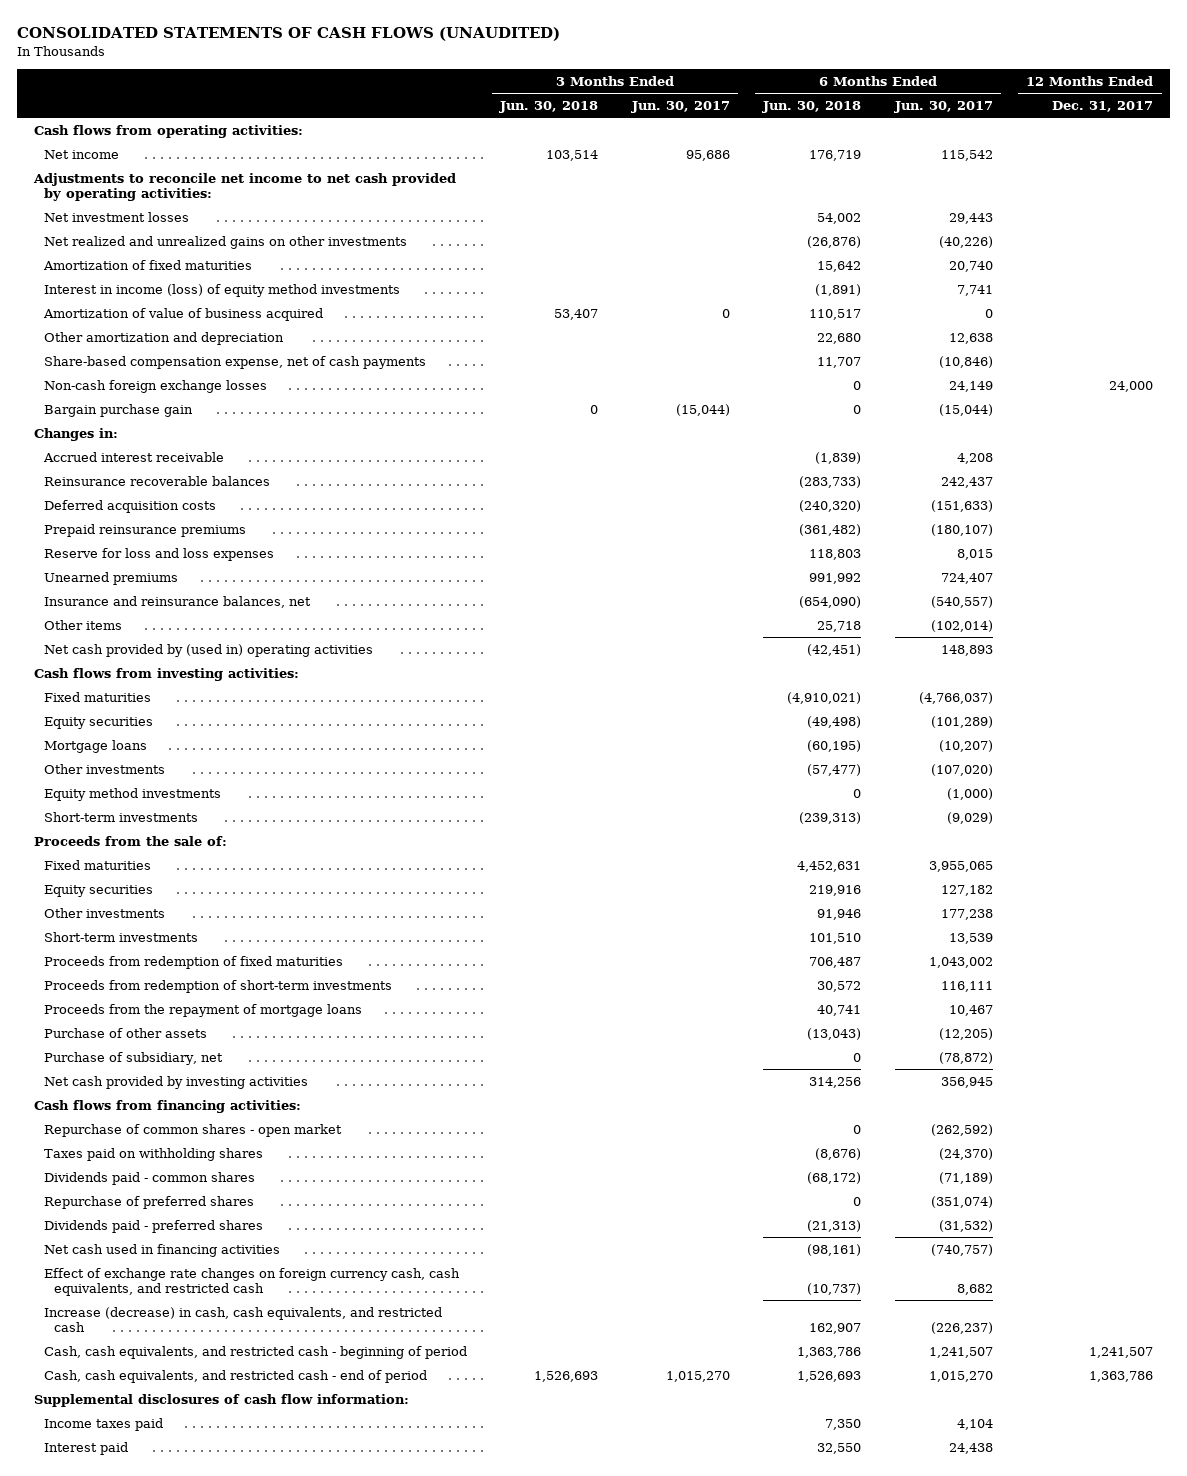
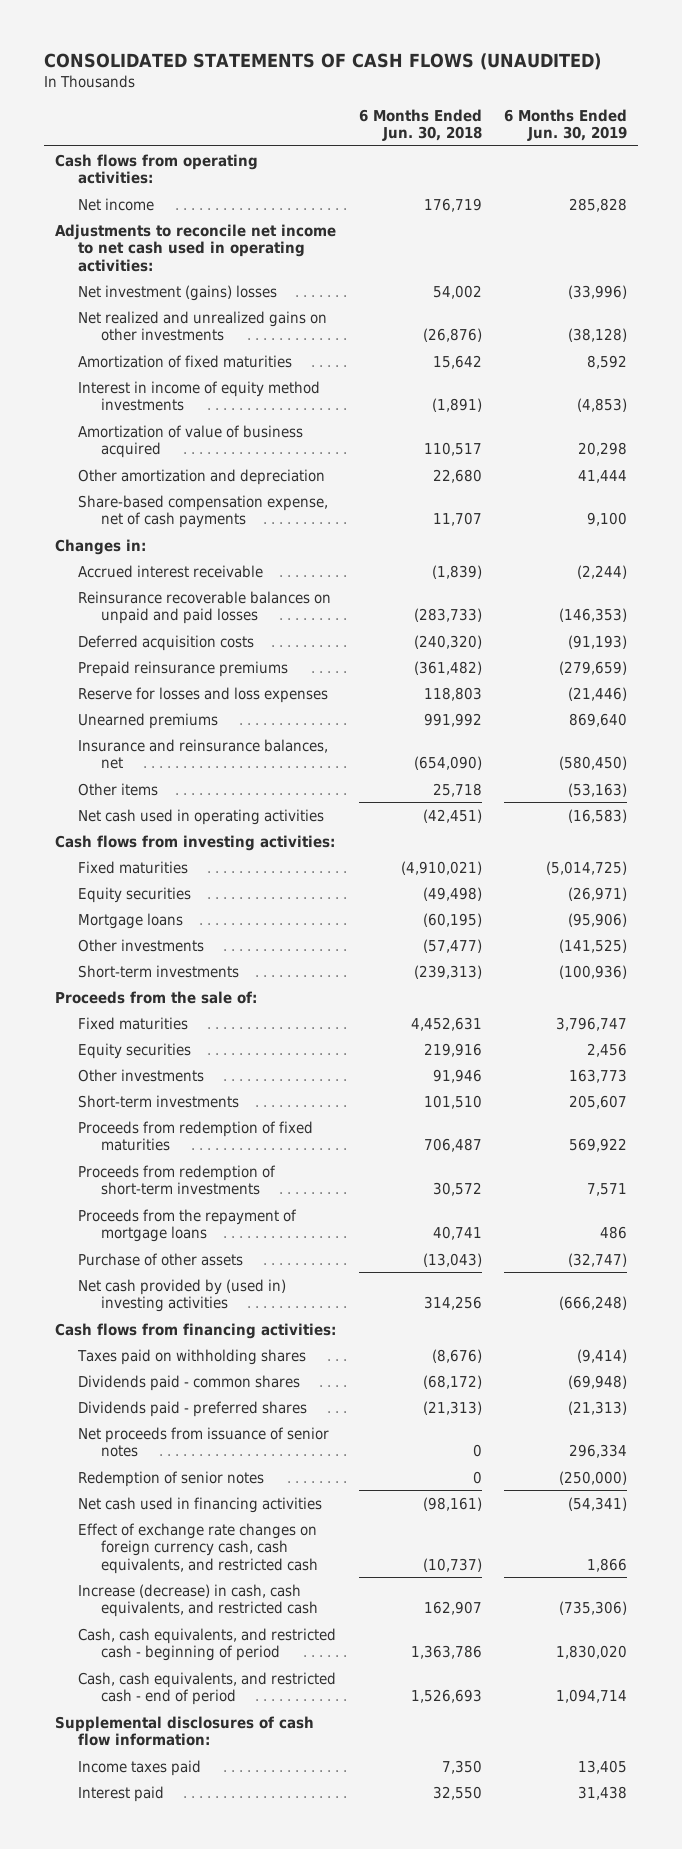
- | 3 Months Ended Jun. 30, 2018 | 3 Months Ended Jun. 30, 2017 | 6 Months Ended Jun. 30, 2018 | 6 Months Ended Jun. 30, 2017 | 12 Months Ended Dec. 31, 2017
+ | 6 Months Ended Jun. 30, 2018 | 6 Months Ended Jun. 30, 2019
- Adjustments to reconcile net income to net cash provided by operating activities:
- Net investment losses | | | 54,002 | 29,443 |
+ Adjustments to reconcile net income to net cash used in operating activities:
+ Net investment (gains) losses | 54,002 | (33,996)
- Interest in income (loss) of equity method investments | | | (1,891) | 7,741 |
+ Interest in income of equity method investments | (1,891) | (4,853)
- Non-cash foreign exchange losses | | | 0 | 24,149 | 24,000
- Bargain purchase gain | 0 | (15,044) | 0 | (15,044) |
- Reinsurance recoverable balances | | | (283,733) | 242,437 |
+ Reinsurance recoverable balances on unpaid and paid losses | (283,733) | (146,353)
- Reserve for loss and loss expenses | | | 118,803 | 8,015 |
+ Reserve for losses and loss expenses | 118,803 | (21,446)
- Net cash provided by (used in) operating activities | | | (42,451) | 148,893 |
+ Net cash used in operating activities | (42,451) | (16,583)
- Equity method investments | | | 0 | (1,000) |
- Purchase of subsidiary, net | | | 0 | (78,872) |
- Net cash provided by investing activities | | | 314,256 | 356,945 |
+ Net cash provided by (used in) investing activities | 314,256 | (666,248)
- Repurchase of common shares - open market | | | 0 | (262,592) |
- Repurchase of preferred shares | | | 0 | (351,074) |
+ Net proceeds from issuance of senior notes | 0 | 296,334
+ Redemption of senior notes | 0 | (250,000)

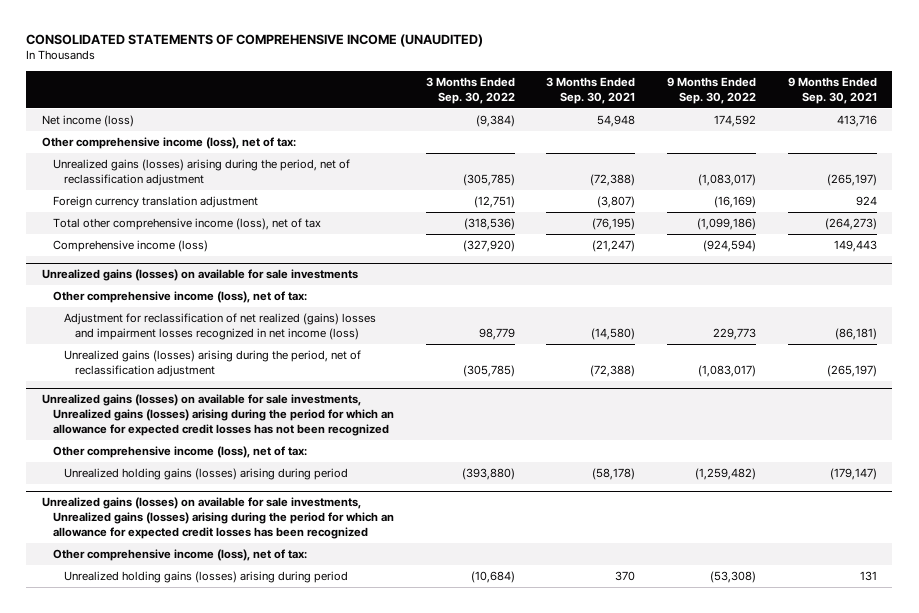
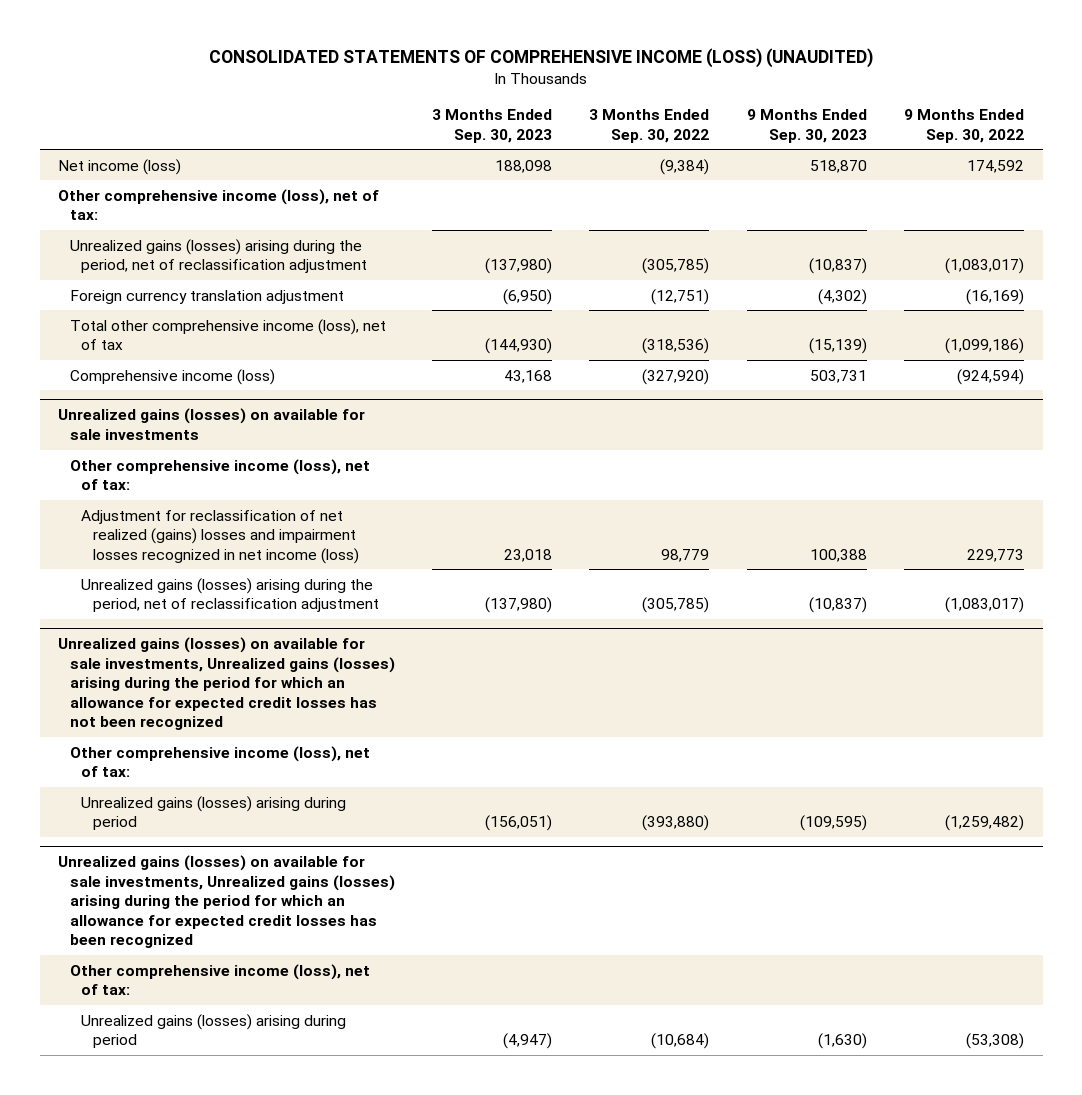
- CONSOLIDATED STATEMENTS OF COMPREHENSIVE INCOME (UNAUDITED)
+ CONSOLIDATED STATEMENTS OF COMPREHENSIVE INCOME (LOSS) (UNAUDITED)
- | 3 Months Ended Sep. 30, 2022 | 3 Months Ended Sep. 30, 2021 | 9 Months Ended Sep. 30, 2022 | 9 Months Ended Sep. 30, 2021
+ | 3 Months Ended Sep. 30, 2023 | 3 Months Ended Sep. 30, 2022 | 9 Months Ended Sep. 30, 2023 | 9 Months Ended Sep. 30, 2022
@ Unrealized gains (losses) on available for sale investments, Unrealized gains (losses) arising during the period for which an allowance for expected credit losses has not been recognized
- Unrealized holding gains (losses) arising during period | (393,880) | (58,178) | (1,259,482) | (179,147)
+ Unrealized gains (losses) arising during period | (156,051) | (393,880) | (109,595) | (1,259,482)
@ Unrealized gains (losses) on available for sale investments, Unrealized gains (losses) arising during the period for which an allowance for expected credit losses has been recognized
- Unrealized holding gains (losses) arising during period | (10,684) | 370 | (53,308) | 131
+ Unrealized gains (losses) arising during period | (4,947) | (10,684) | (1,630) | (53,308)

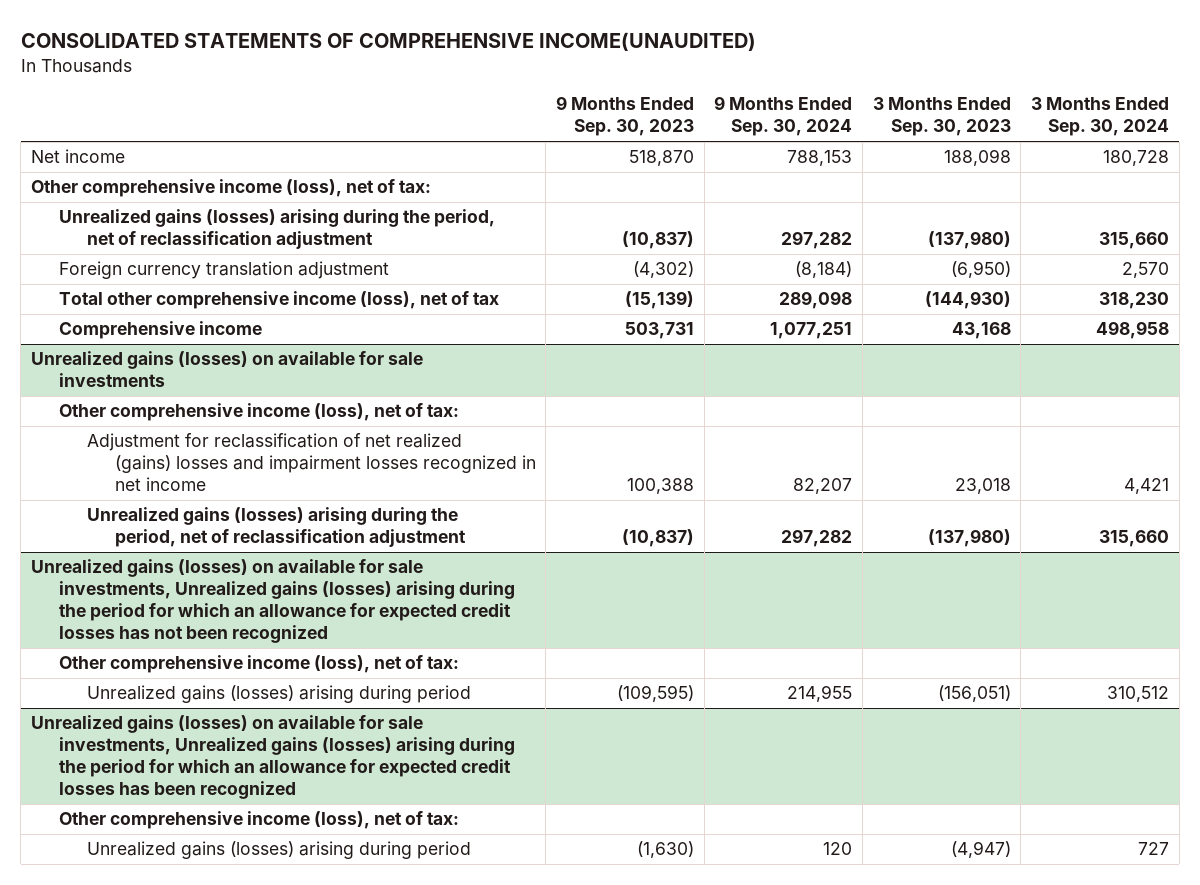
- CONSOLIDATED STATEMENTS OF COMPREHENSIVE INCOME (LOSS) (UNAUDITED)
+ CONSOLIDATED STATEMENTS OF COMPREHENSIVE INCOME(UNAUDITED)
- | 3 Months Ended Sep. 30, 2023 | 3 Months Ended Sep. 30, 2022 | 9 Months Ended Sep. 30, 2023 | 9 Months Ended Sep. 30, 2022
+ | 9 Months Ended Sep. 30, 2023 | 9 Months Ended Sep. 30, 2024 | 3 Months Ended Sep. 30, 2023 | 3 Months Ended Sep. 30, 2024
- Net income (loss) | 188,098 | (9,384) | 518,870 | 174,592
+ Net income | 518,870 | 788,153 | 188,098 | 180,728
- Comprehensive income (loss) | 43,168 | (327,920) | 503,731 | (924,594)
+ Comprehensive income | 503,731 | 1,077,251 | 43,168 | 498,958
@ Unrealized gains (losses) on available for sale investments
- Adjustment for reclassification of net realized (gains) losses and impairment losses recognized in net income (loss) | 23,018 | 98,779 | 100,388 | 229,773
+ Adjustment for reclassification of net realized (gains) losses and impairment losses recognized in net income | 100,388 | 82,207 | 23,018 | 4,421

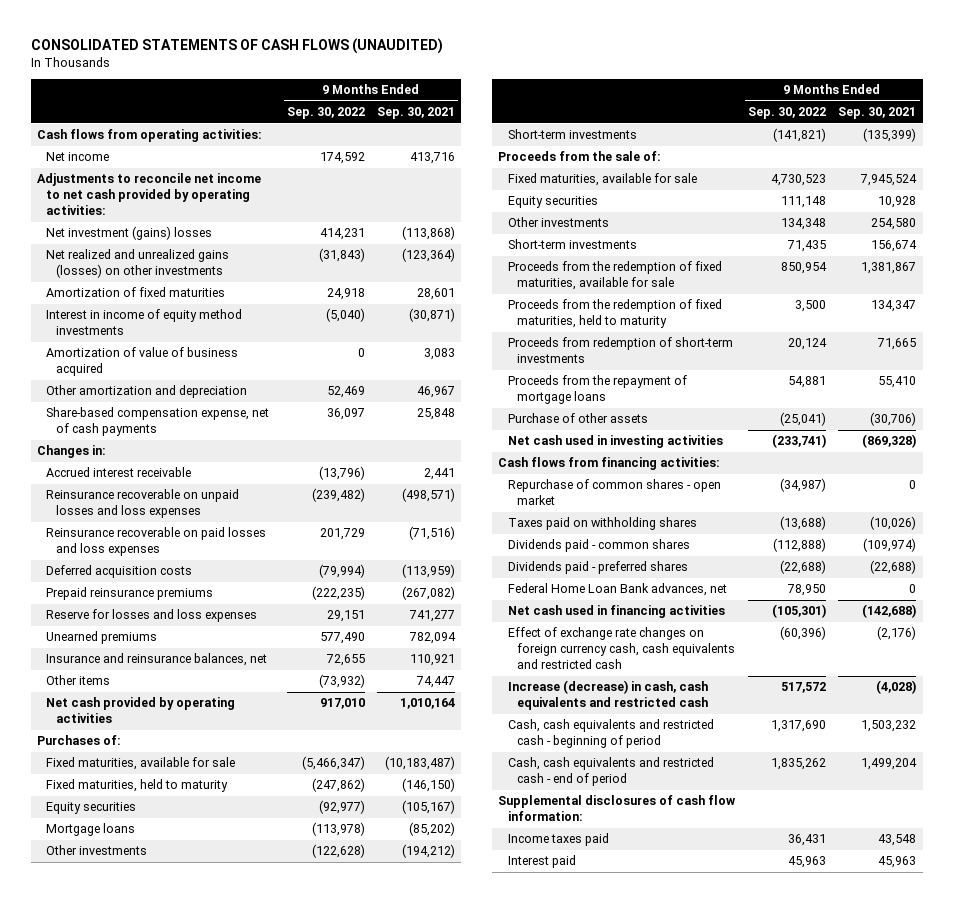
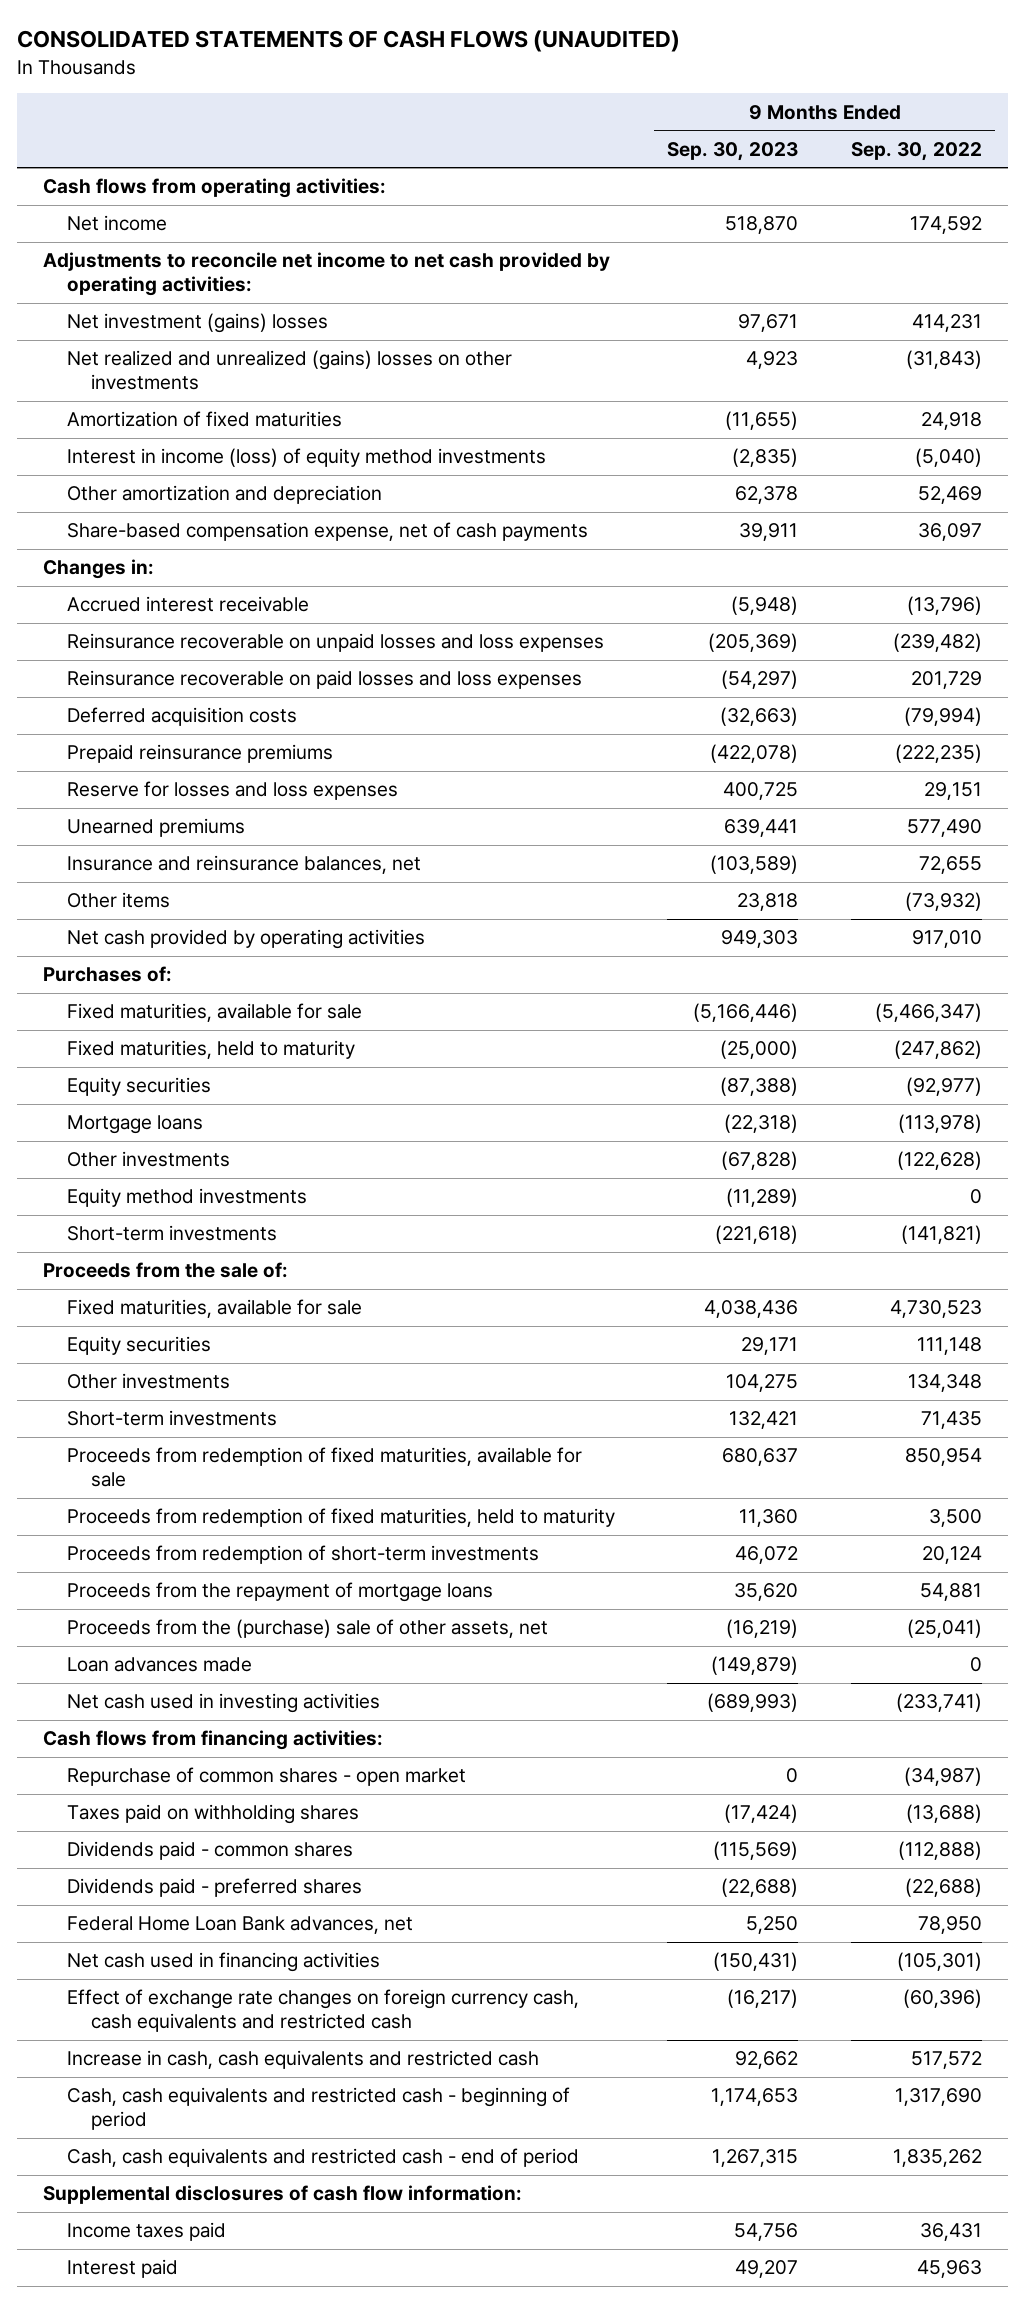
- | 9 Months Ended Sep. 30, 2022 | 9 Months Ended Sep. 30, 2021
+ | 9 Months Ended Sep. 30, 2023 | 9 Months Ended Sep. 30, 2022
- Net realized and unrealized gains (losses) on other investments | (31,843) | (123,364)
+ Net realized and unrealized (gains) losses on other investments | 4,923 | (31,843)
- Interest in income of equity method investments | (5,040) | (30,871)
- Amortization of value of business acquired | 0 | 3,083
+ Interest in income (loss) of equity method investments | (2,835) | (5,040)
+ Equity method investments | (11,289) | 0
- Proceeds from the redemption of fixed maturities, available for sale | 850,954 | 1,381,867
- Proceeds from the redemption of fixed maturities, held to maturity | 3,500 | 134,347
+ Proceeds from redemption of fixed maturities, available for sale | 680,637 | 850,954
+ Proceeds from redemption of fixed maturities, held to maturity | 11,360 | 3,500
- Purchase of other assets | (25,041) | (30,706)
+ Proceeds from the (purchase) sale of other assets, net | (16,219) | (25,041)
+ Loan advances made | (149,879) | 0
- Increase (decrease) in cash, cash equivalents and restricted cash | 517,572 | (4,028)
+ Increase in cash, cash equivalents and restricted cash | 92,662 | 517,572

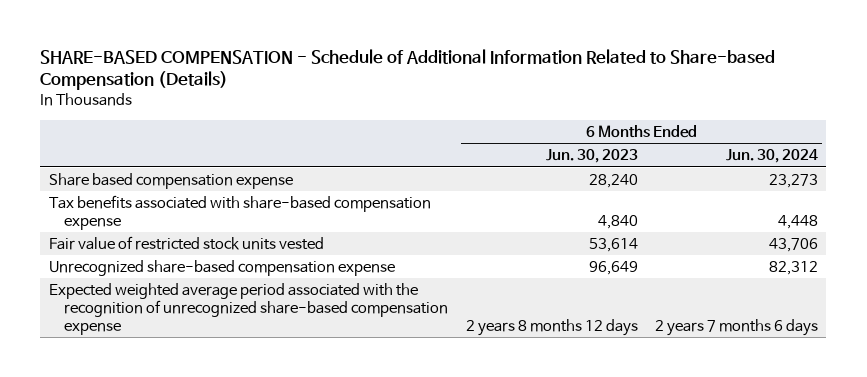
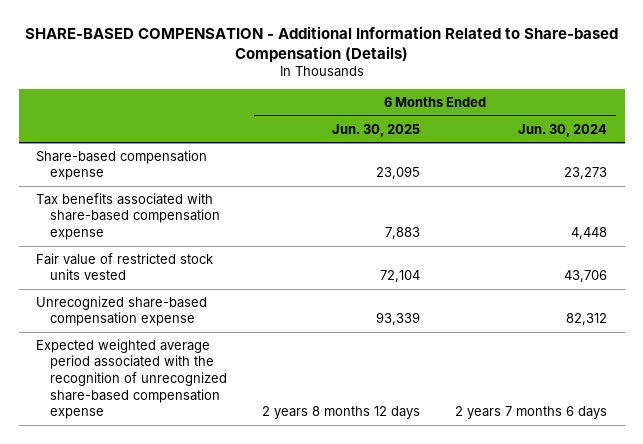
- SHARE-BASED COMPENSATION - Schedule of Additional Information Related to Share-based Compensation (Details)
+ SHARE-BASED COMPENSATION - Additional Information Related to Share-based Compensation (Details)
- | 6 Months Ended Jun. 30, 2023 | 6 Months Ended Jun. 30, 2024
+ | 6 Months Ended Jun. 30, 2025 | 6 Months Ended Jun. 30, 2024
- Share based compensation expense | 28,240 | 23,273
+ Share-based compensation expense | 23,095 | 23,273

